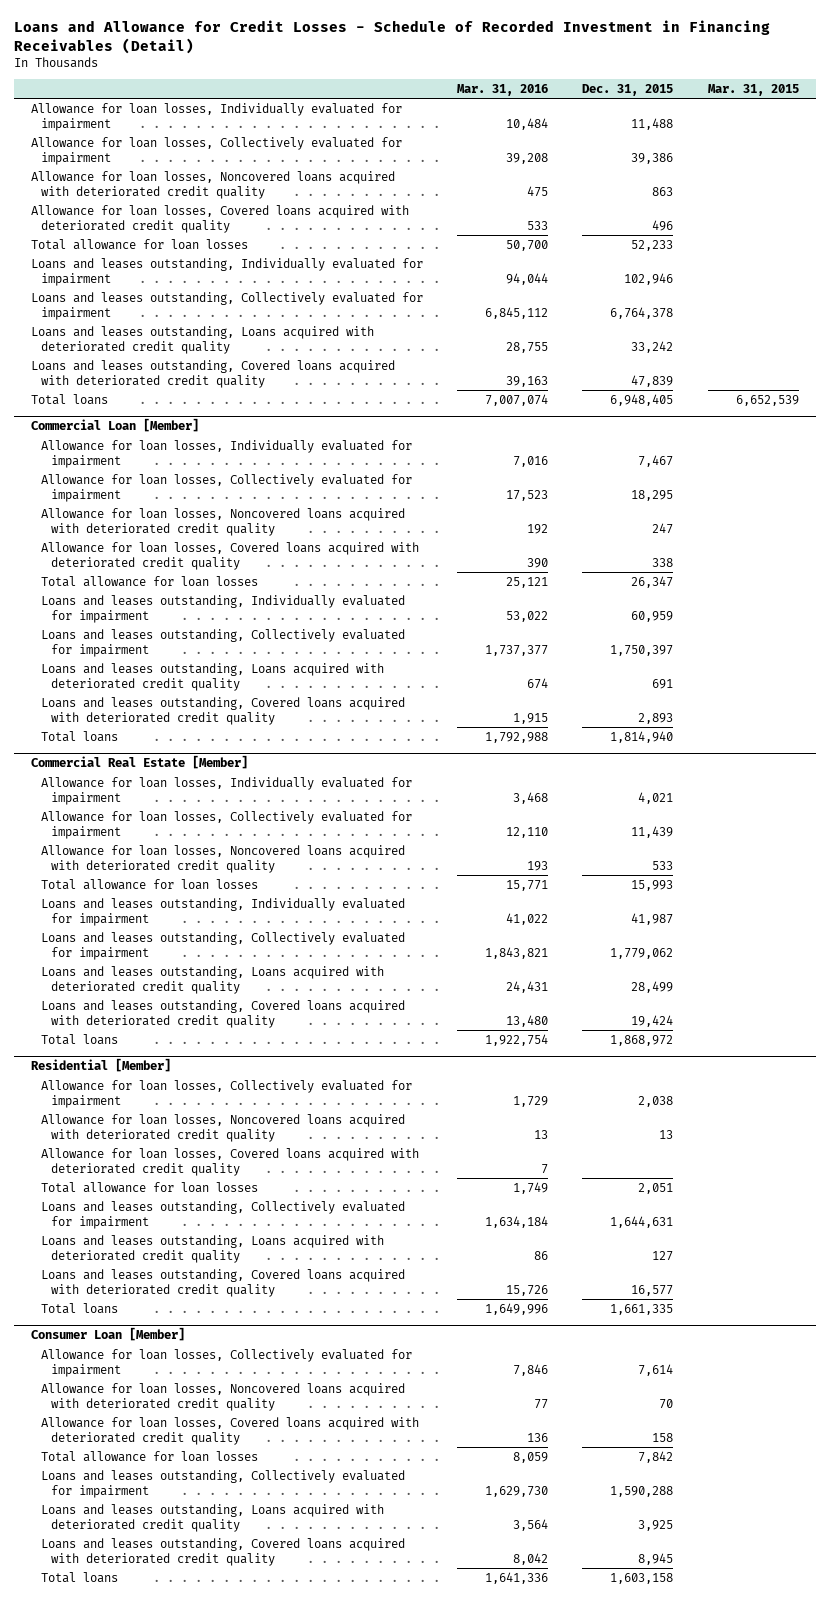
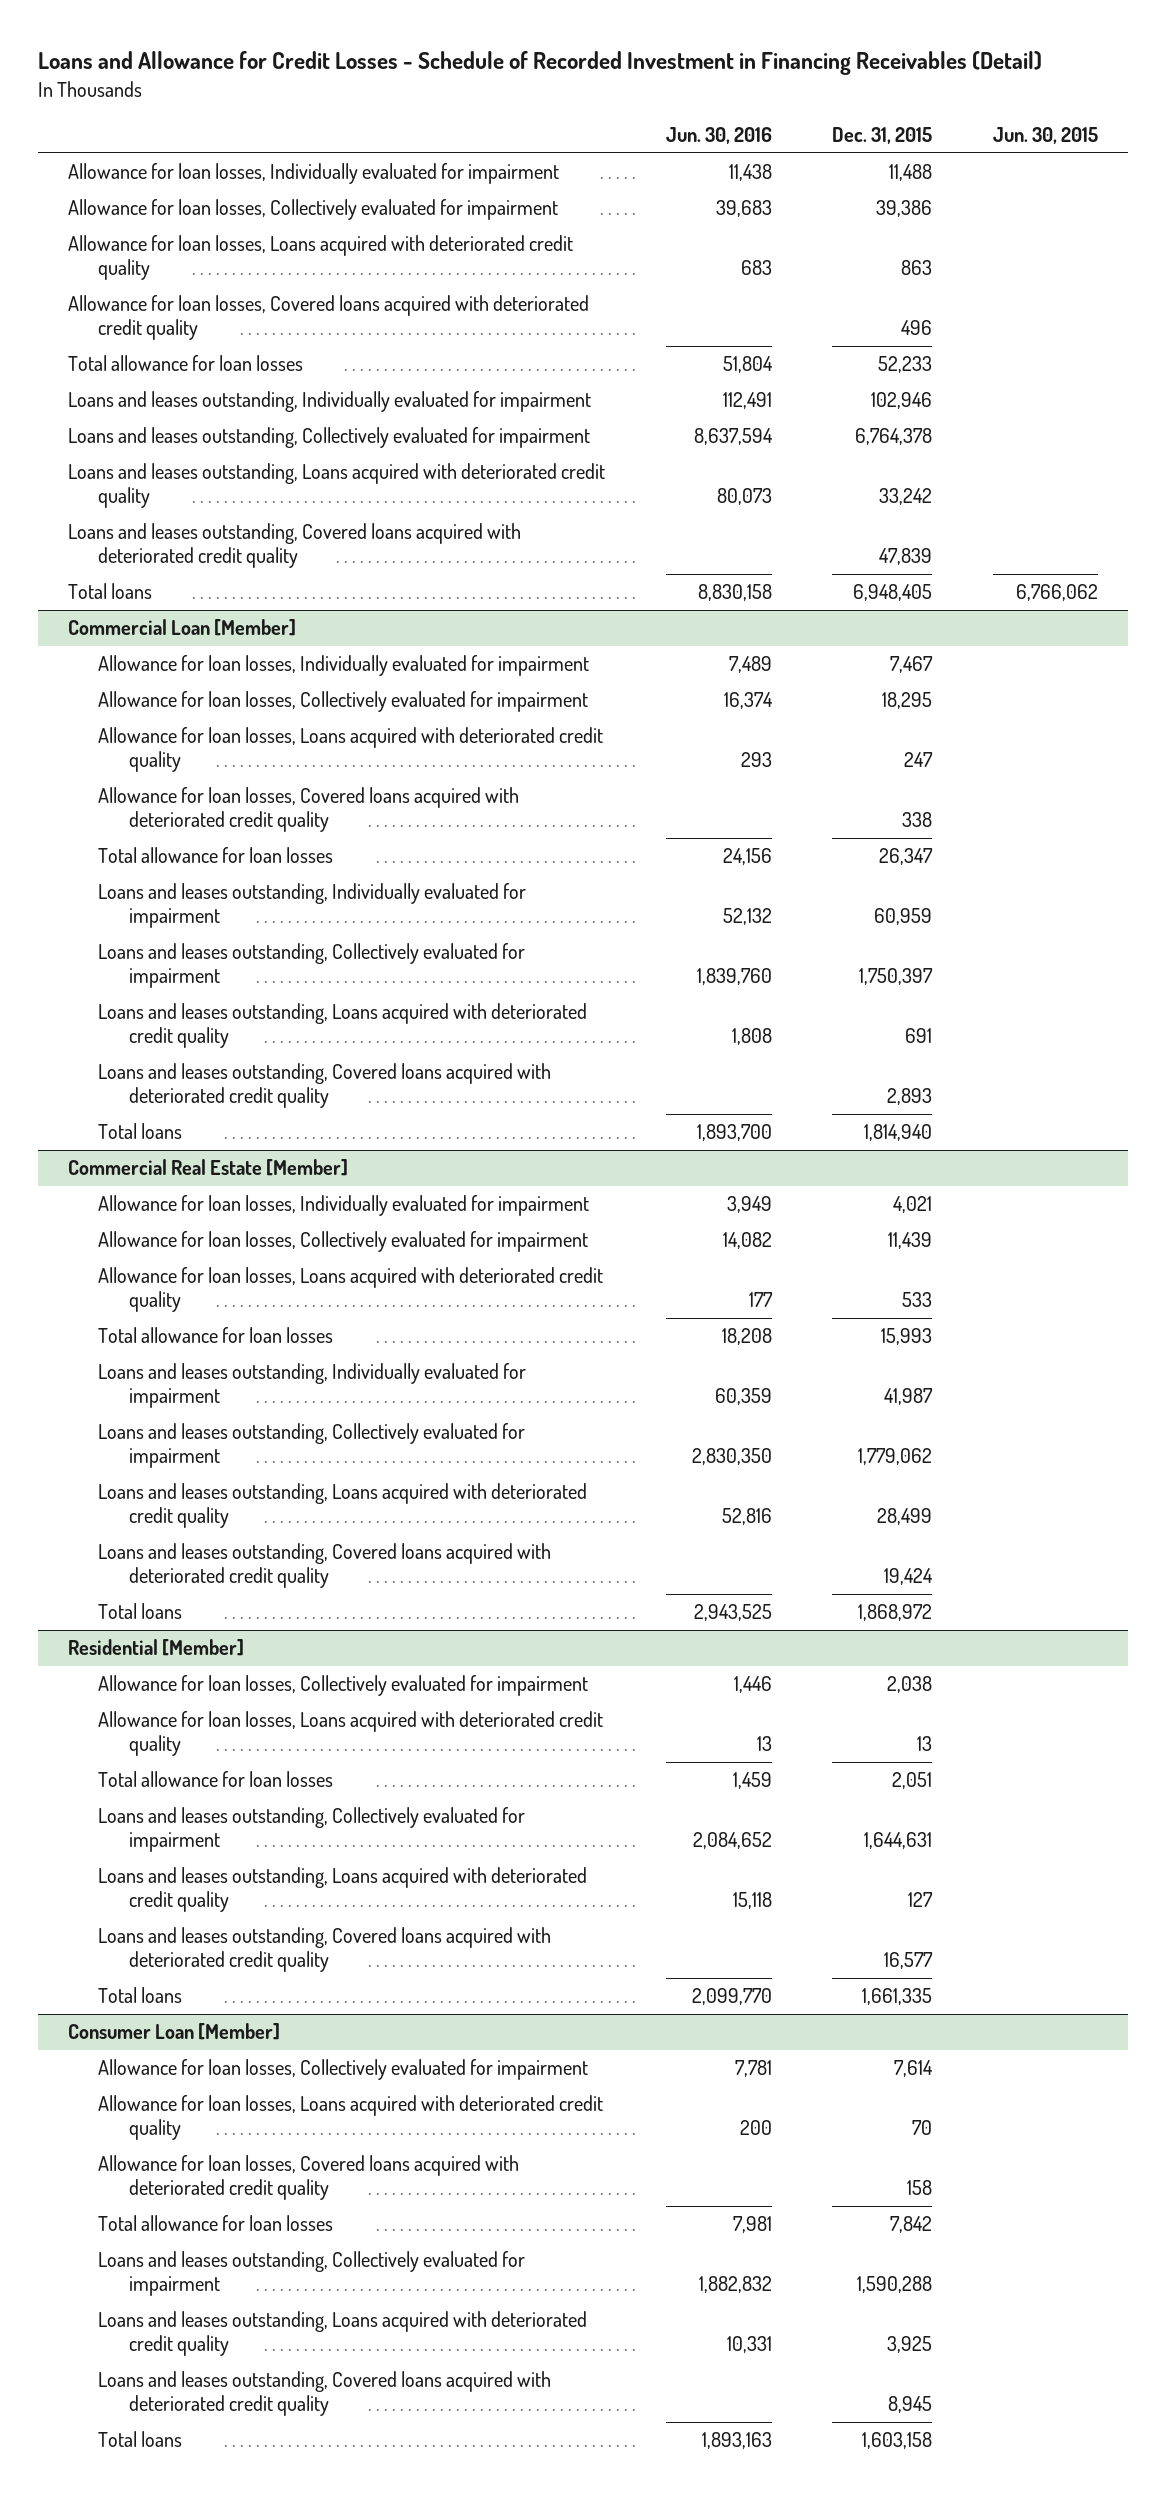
- | Mar. 31, 2016 | Dec. 31, 2015 | Mar. 31, 2015
+ | Jun. 30, 2016 | Dec. 31, 2015 | Jun. 30, 2015
- Allowance for loan losses, Noncovered loans acquired with deteriorated credit quality | 475 | 863 |
+ Allowance for loan losses, Loans acquired with deteriorated credit quality | 683 | 863 |
@ Commercial Loan [Member]
- Allowance for loan losses, Noncovered loans acquired with deteriorated credit quality | 192 | 247 |
+ Allowance for loan losses, Loans acquired with deteriorated credit quality | 293 | 247 |
@ Commercial Real Estate [Member]
- Allowance for loan losses, Noncovered loans acquired with deteriorated credit quality | 193 | 533 |
+ Allowance for loan losses, Loans acquired with deteriorated credit quality | 177 | 533 |
@ Residential [Member]
- Allowance for loan losses, Noncovered loans acquired with deteriorated credit quality | 13 | 13 |
- Allowance for loan losses, Covered loans acquired with deteriorated credit quality | 7 | |
+ Allowance for loan losses, Loans acquired with deteriorated credit quality | 13 | 13 |
@ Consumer Loan [Member]
- Allowance for loan losses, Noncovered loans acquired with deteriorated credit quality | 77 | 70 |
+ Allowance for loan losses, Loans acquired with deteriorated credit quality | 200 | 70 |

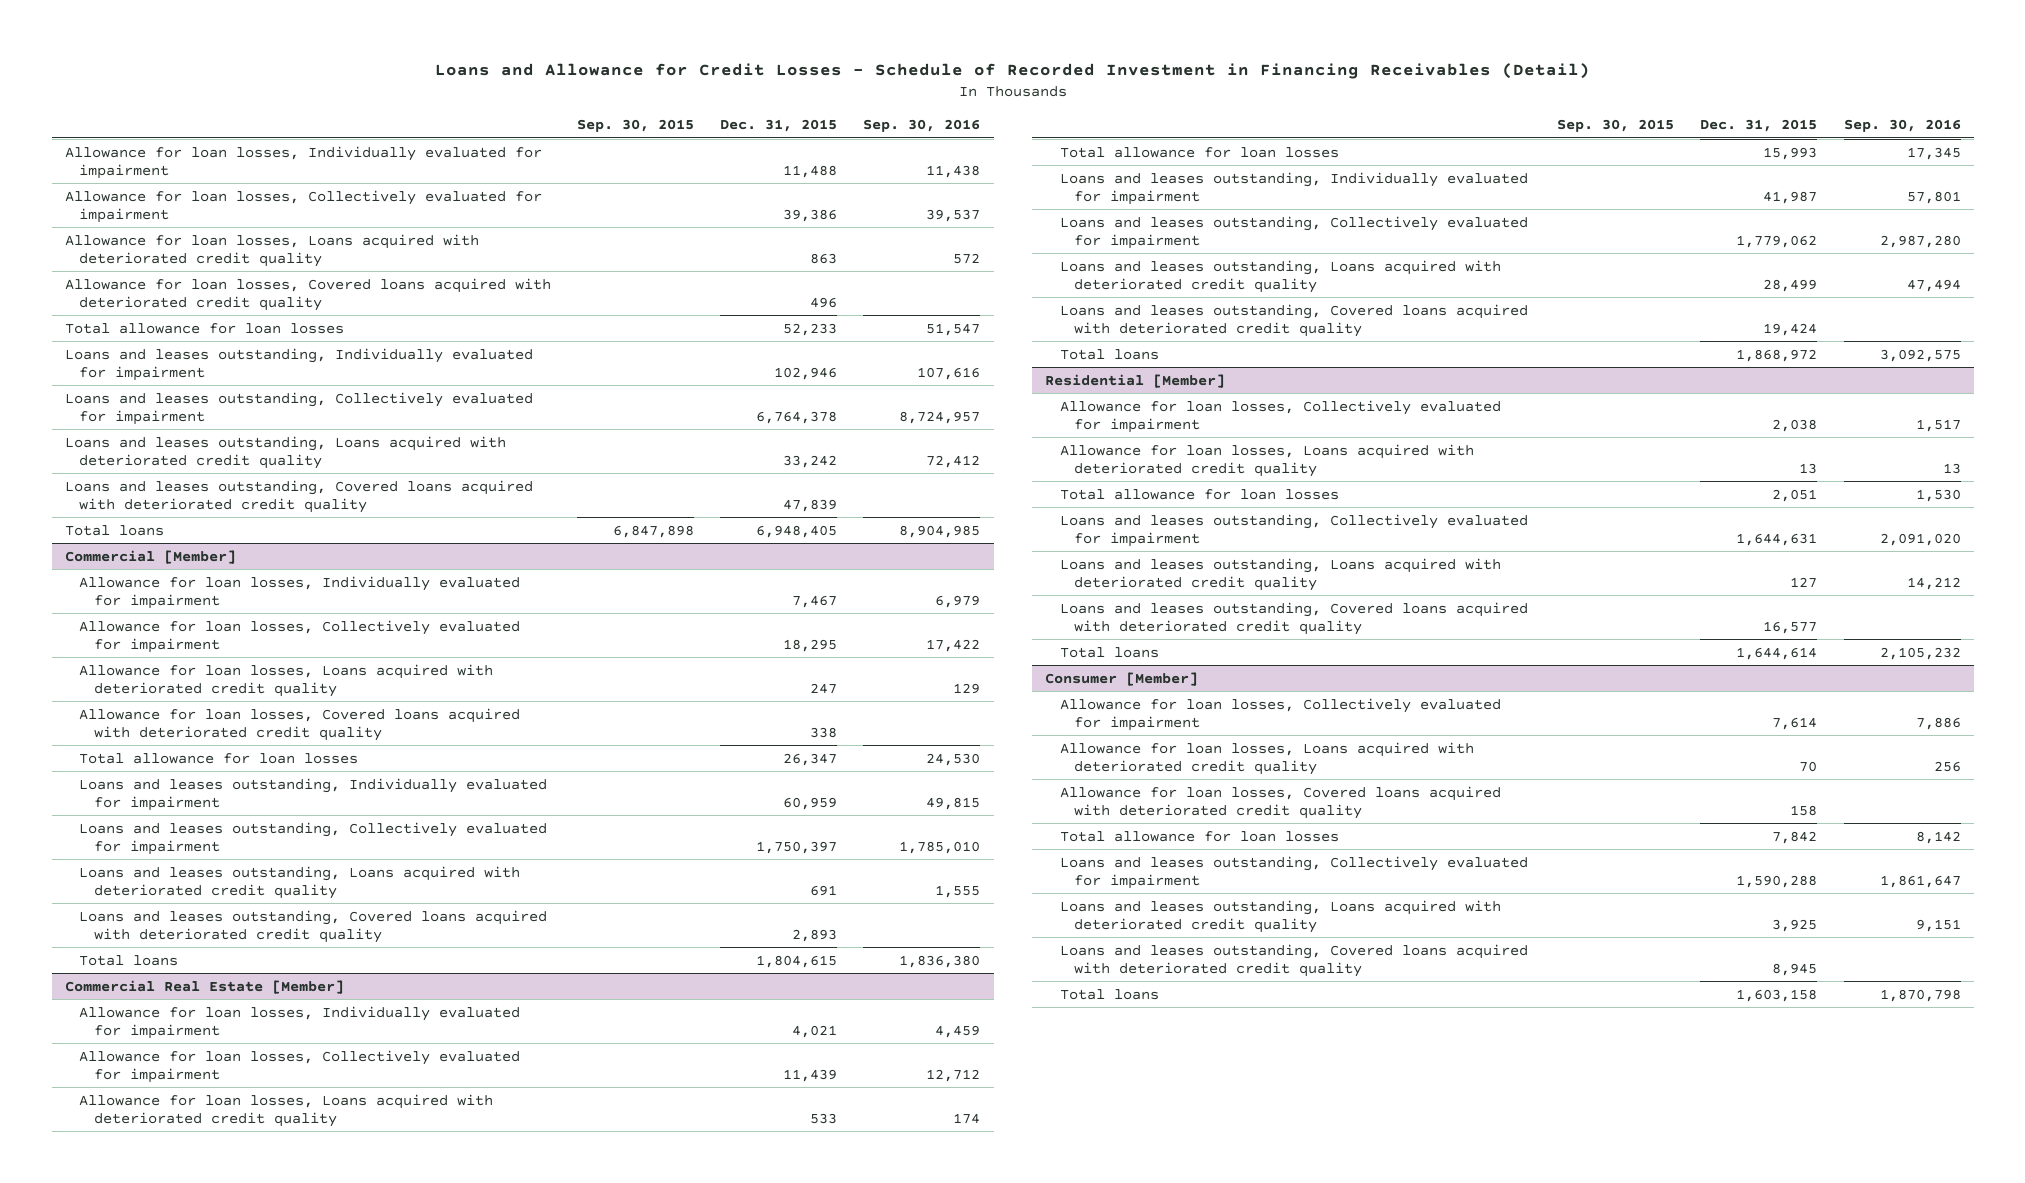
- | Jun. 30, 2016 | Dec. 31, 2015 | Jun. 30, 2015
+ | Sep. 30, 2015 | Dec. 31, 2015 | Sep. 30, 2016
- Commercial Loan [Member]
+ Commercial [Member]
- Total loans | 1,893,700 | 1,814,940 |
+ Total loans | | 1,804,615 | 1,836,380
@ Residential [Member]
- Total loans | 2,099,770 | 1,661,335 |
- Consumer Loan [Member]
@ Residential [Member]
+ Total loans | | 1,644,614 | 2,105,232
+ Consumer [Member]

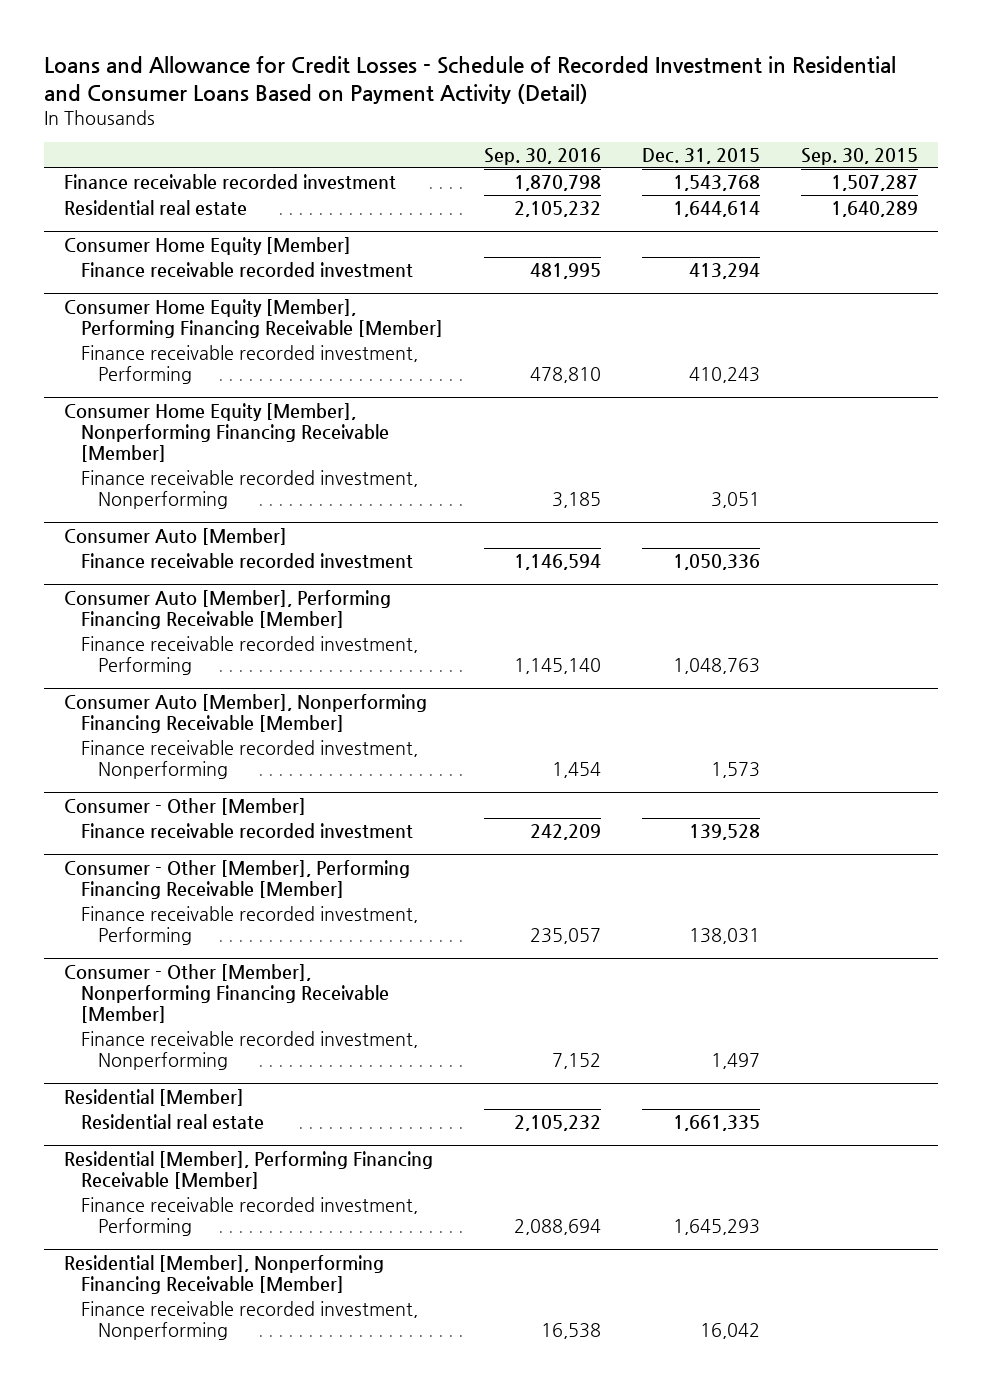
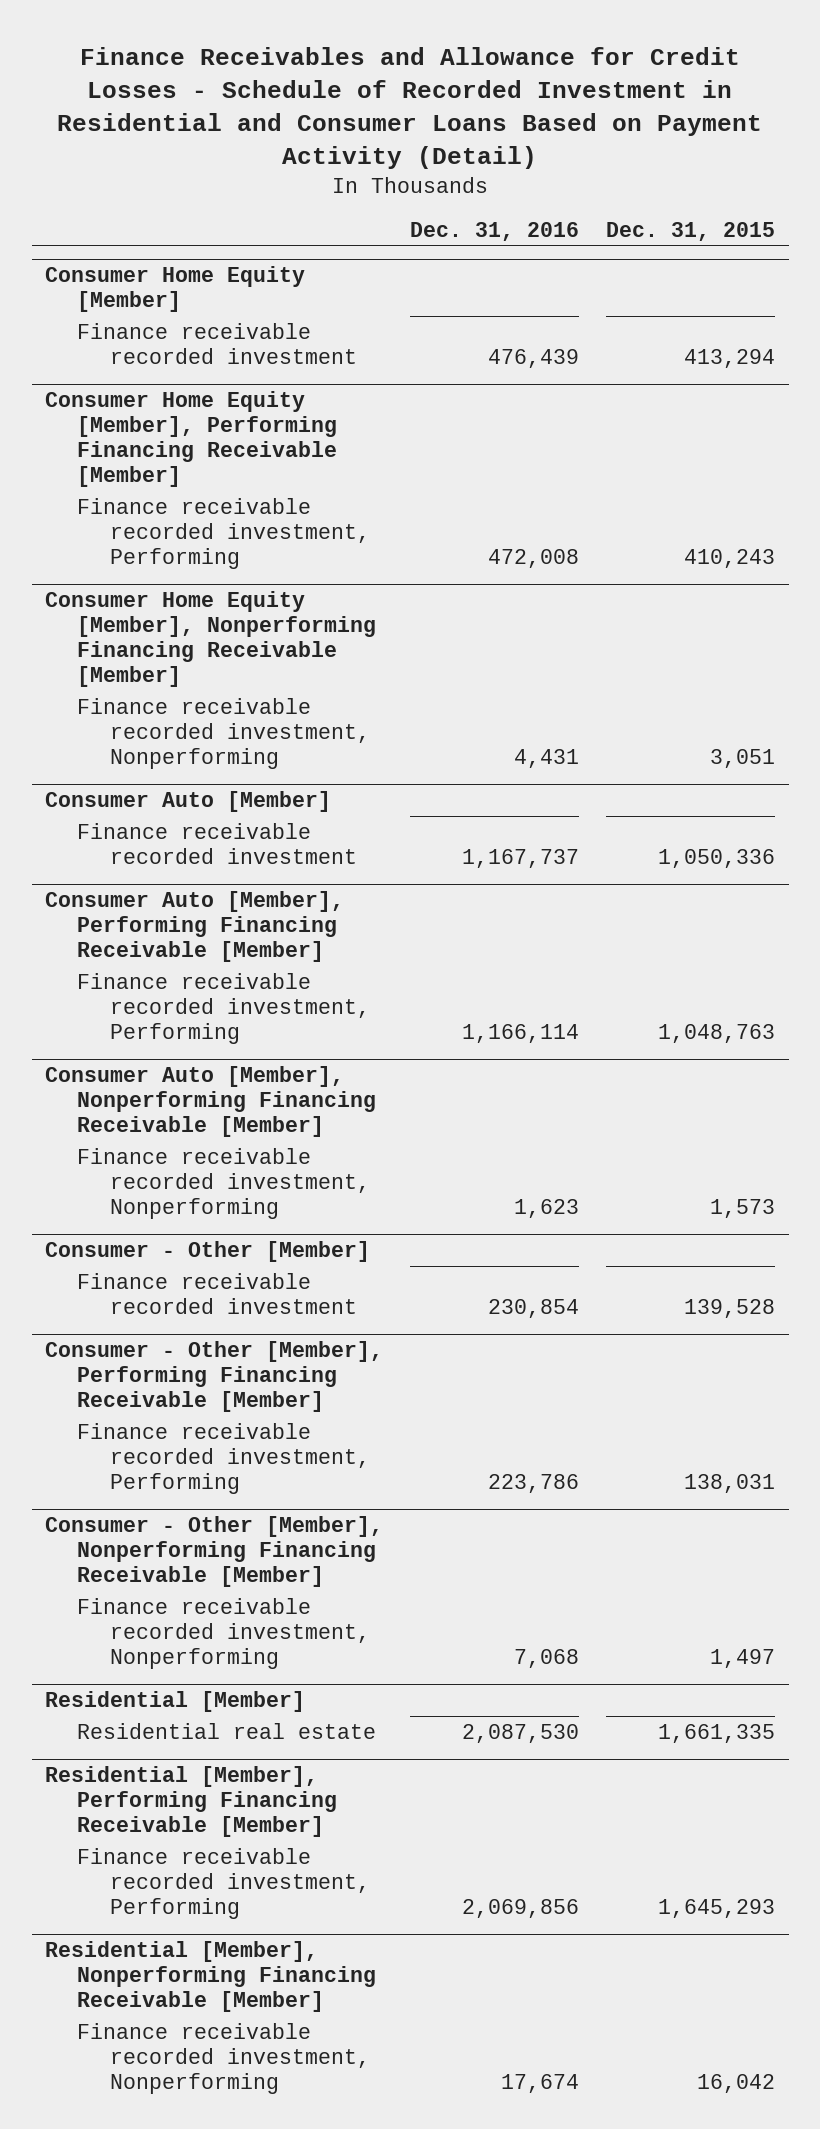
- Loans and Allowance for Credit Losses - Schedule of Recorded Investment in Residential and Consumer Loans Based on Payment Activity (Detail)
+ Finance Receivables and Allowance for Credit Losses - Schedule of Recorded Investment in Residential and Consumer Loans Based on Payment Activity (Detail)
- | Sep. 30, 2016 | Dec. 31, 2015 | Sep. 30, 2015
+ | Dec. 31, 2016 | Dec. 31, 2015
- Finance receivable recorded investment | 1,870,798 | 1,543,768 | 1,507,287
- Residential real estate | 2,105,232 | 1,644,614 | 1,640,289

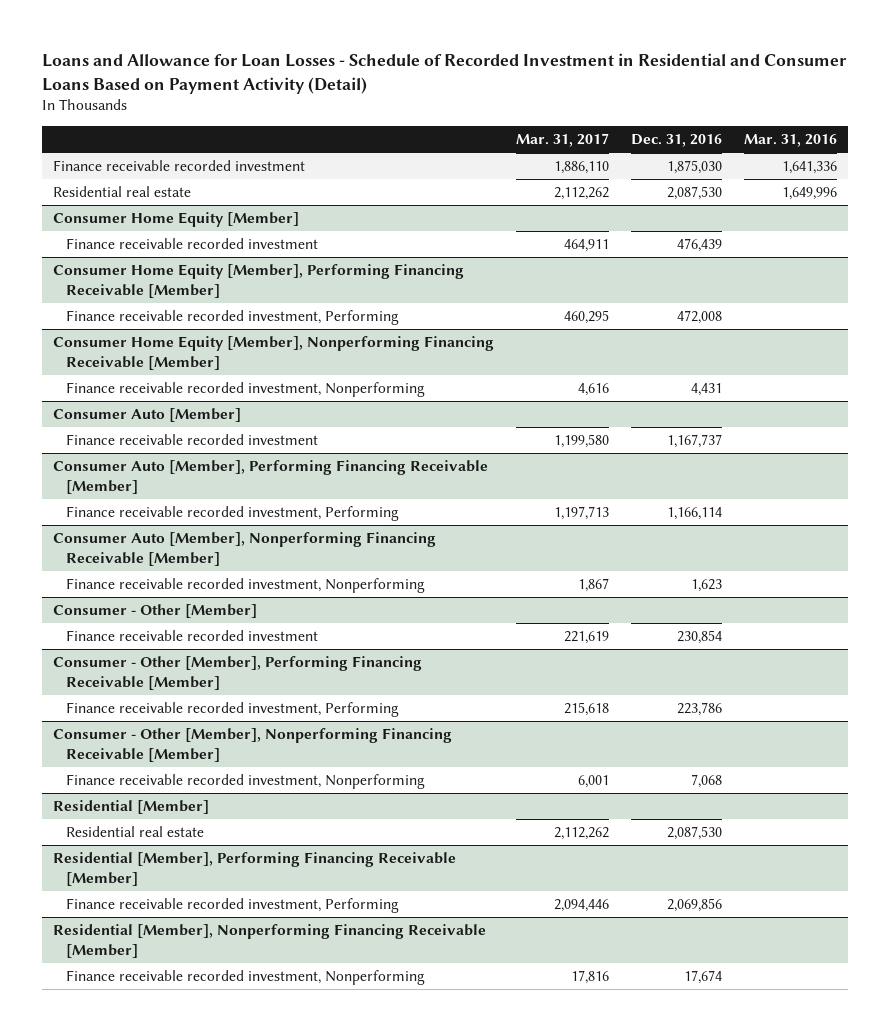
- Finance Receivables and Allowance for Credit Losses - Schedule of Recorded Investment in Residential and Consumer Loans Based on Payment Activity (Detail)
+ Loans and Allowance for Loan Losses - Schedule of Recorded Investment in Residential and Consumer Loans Based on Payment Activity (Detail)
- | Dec. 31, 2016 | Dec. 31, 2015
+ | Mar. 31, 2017 | Dec. 31, 2016 | Mar. 31, 2016
+ Finance receivable recorded investment | 1,886,110 | 1,875,030 | 1,641,336
+ Residential real estate | 2,112,262 | 2,087,530 | 1,649,996

